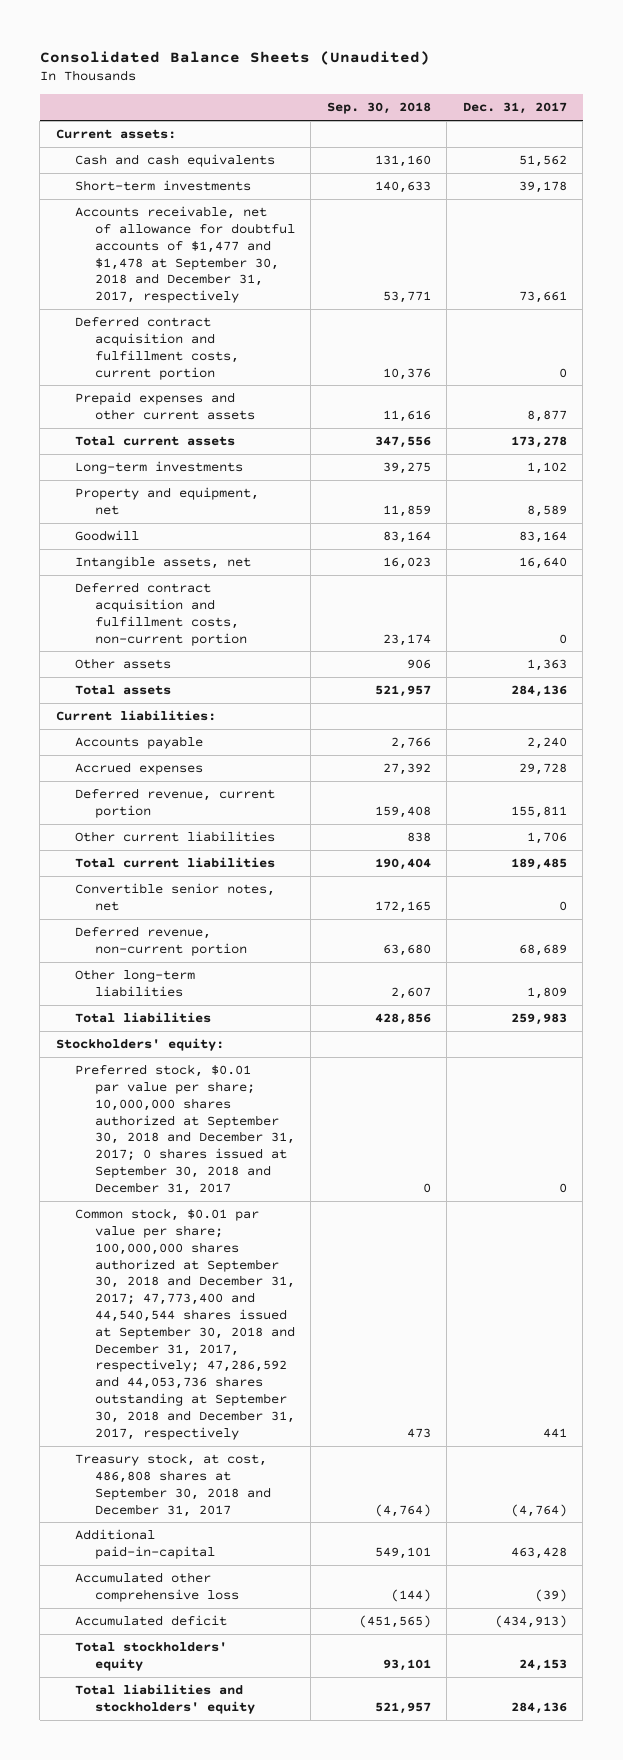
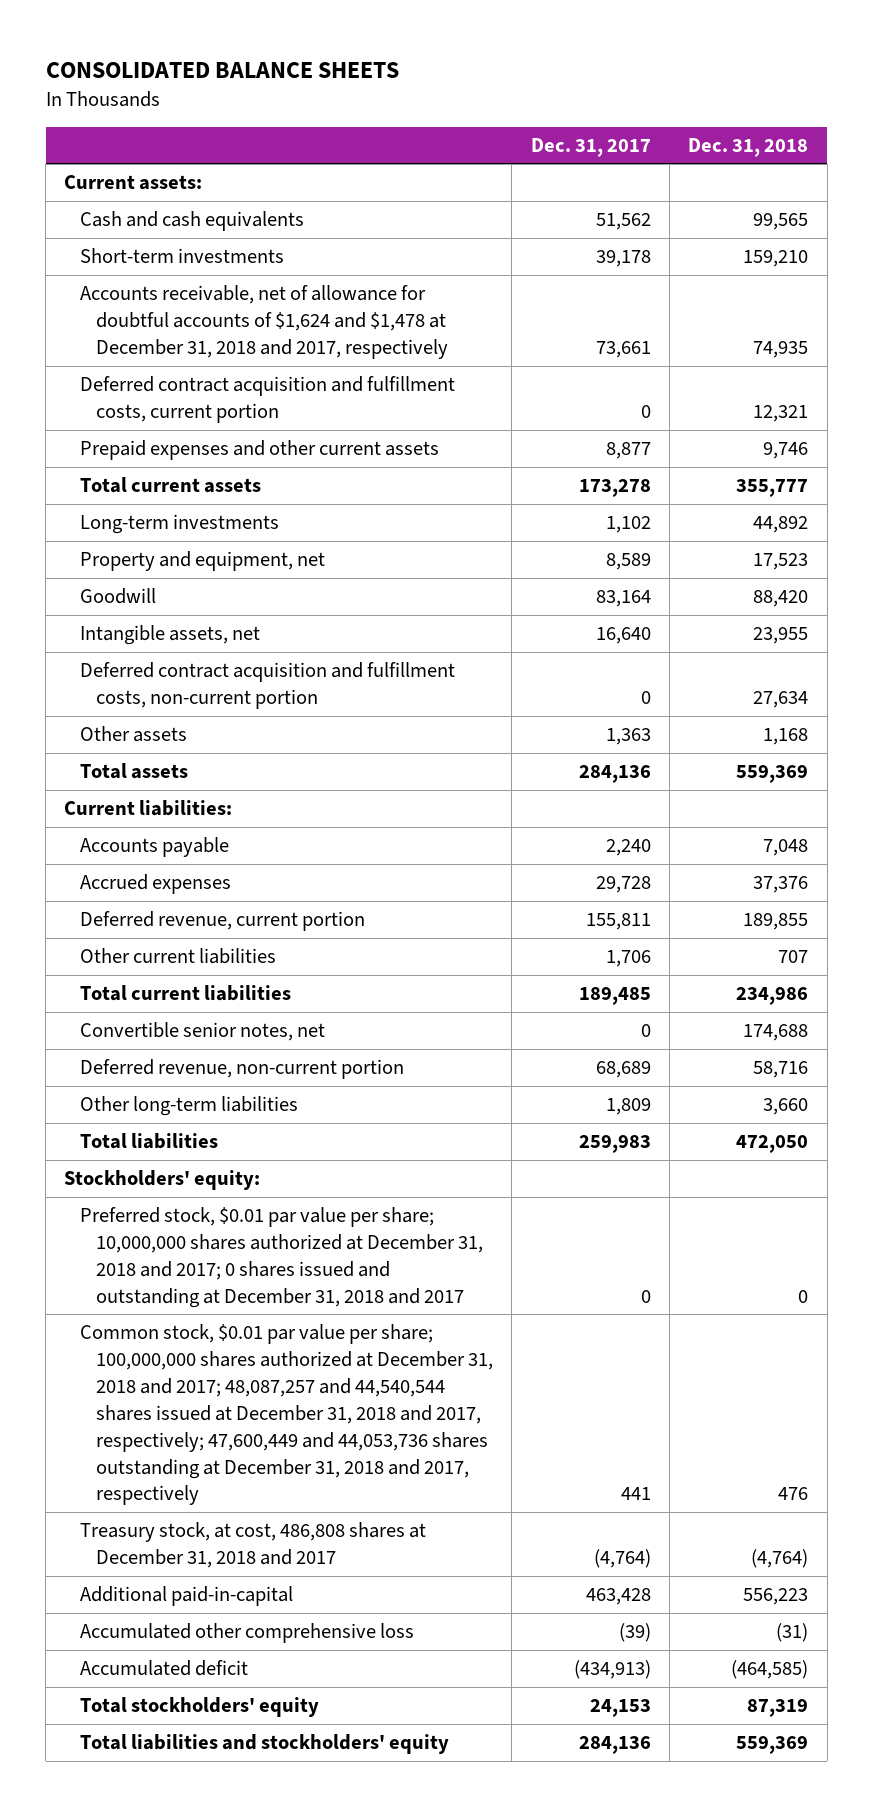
- Consolidated Balance Sheets (Unaudited)
+ CONSOLIDATED BALANCE SHEETS
- | Sep. 30, 2018 | Dec. 31, 2017
+ | Dec. 31, 2017 | Dec. 31, 2018
- Accounts receivable, net of allowance for doubtful accounts of $1,477 and $1,478 at September 30, 2018 and December 31, 2017, respectively | 53,771 | 73,661
+ Accounts receivable, net of allowance for doubtful accounts of $1,624 and $1,478 at December 31, 2018 and 2017, respectively | 73,661 | 74,935
- Preferred stock, $0.01 par value per share; 10,000,000 shares authorized at September 30, 2018 and December 31, 2017; 0 shares issued at September 30, 2018 and December 31, 2017 | 0 | 0
- Common stock, $0.01 par value per share; 100,000,000 shares authorized at September 30, 2018 and December 31, 2017; 47,773,400 and 44,540,544 shares issued at September 30, 2018 and December 31, 2017, respectively; 47,286,592 and 44,053,736 shares outstanding at September 30, 2018 and December 31, 2017, respectively | 473 | 441
- Treasury stock, at cost, 486,808 shares at September 30, 2018 and December 31, 2017 | (4,764) | (4,764)
+ Preferred stock, $0.01 par value per share; 10,000,000 shares authorized at December 31, 2018 and 2017; 0 shares issued and outstanding at December 31, 2018 and 2017 | 0 | 0
+ Common stock, $0.01 par value per share; 100,000,000 shares authorized at December 31, 2018 and 2017; 48,087,257 and 44,540,544 shares issued at December 31, 2018 and 2017, respectively; 47,600,449 and 44,053,736 shares outstanding at December 31, 2018 and 2017, respectively | 441 | 476
+ Treasury stock, at cost, 486,808 shares at December 31, 2018 and 2017 | (4,764) | (4,764)

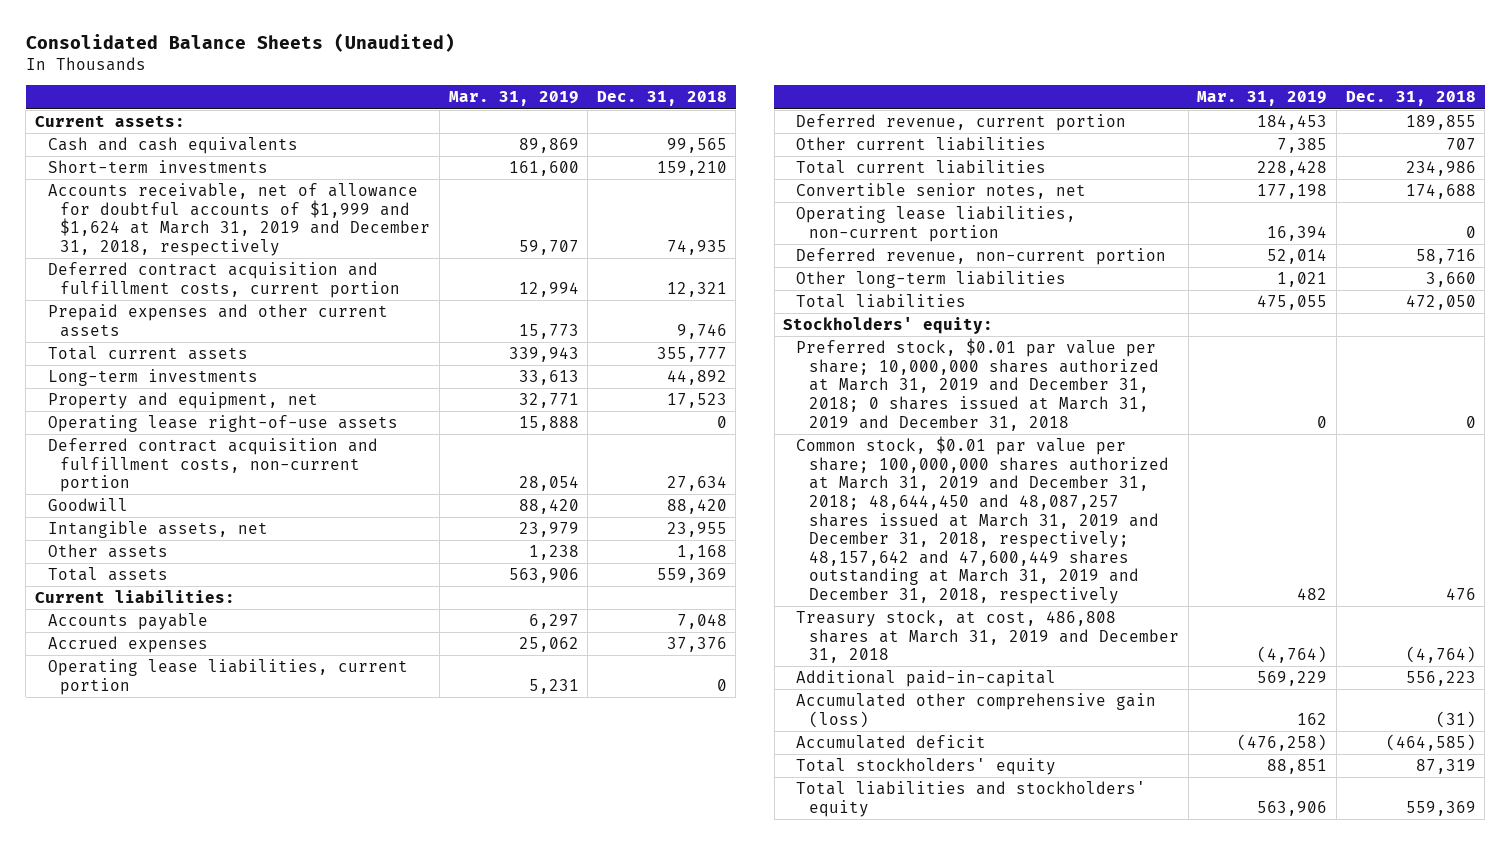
- CONSOLIDATED BALANCE SHEETS
+ Consolidated Balance Sheets (Unaudited)
- | Dec. 31, 2017 | Dec. 31, 2018
+ | Mar. 31, 2019 | Dec. 31, 2018
- Accounts receivable, net of allowance for doubtful accounts of $1,624 and $1,478 at December 31, 2018 and 2017, respectively | 73,661 | 74,935
+ Accounts receivable, net of allowance for doubtful accounts of $1,999 and $1,624 at March 31, 2019 and December 31, 2018, respectively | 59,707 | 74,935
+ Operating lease right-of-use assets | 15,888 | 0
moved up: Deferred contract acquisition and fulfillment costs, non-current portion | 28,054 | 27,634
+ Operating lease liabilities, current portion | 5,231 | 0
+ Operating lease liabilities, non-current portion | 16,394 | 0
- Preferred stock, $0.01 par value per share; 10,000,000 shares authorized at December 31, 2018 and 2017; 0 shares issued and outstanding at December 31, 2018 and 2017 | 0 | 0
- Common stock, $0.01 par value per share; 100,000,000 shares authorized at December 31, 2018 and 2017; 48,087,257 and 44,540,544 shares issued at December 31, 2018 and 2017, respectively; 47,600,449 and 44,053,736 shares outstanding at December 31, 2018 and 2017, respectively | 441 | 476
- Treasury stock, at cost, 486,808 shares at December 31, 2018 and 2017 | (4,764) | (4,764)
+ Preferred stock, $0.01 par value per share; 10,000,000 shares authorized at March 31, 2019 and December 31, 2018; 0 shares issued at March 31, 2019 and December 31, 2018 | 0 | 0
+ Common stock, $0.01 par value per share; 100,000,000 shares authorized at March 31, 2019 and December 31, 2018; 48,644,450 and 48,087,257 shares issued at March 31, 2019 and December 31, 2018, respectively; 48,157,642 and 47,600,449 shares outstanding at March 31, 2019 and December 31, 2018, respectively | 482 | 476
+ Treasury stock, at cost, 486,808 shares at March 31, 2019 and December 31, 2018 | (4,764) | (4,764)
- Accumulated other comprehensive loss | (39) | (31)
+ Accumulated other comprehensive gain (loss) | 162 | (31)

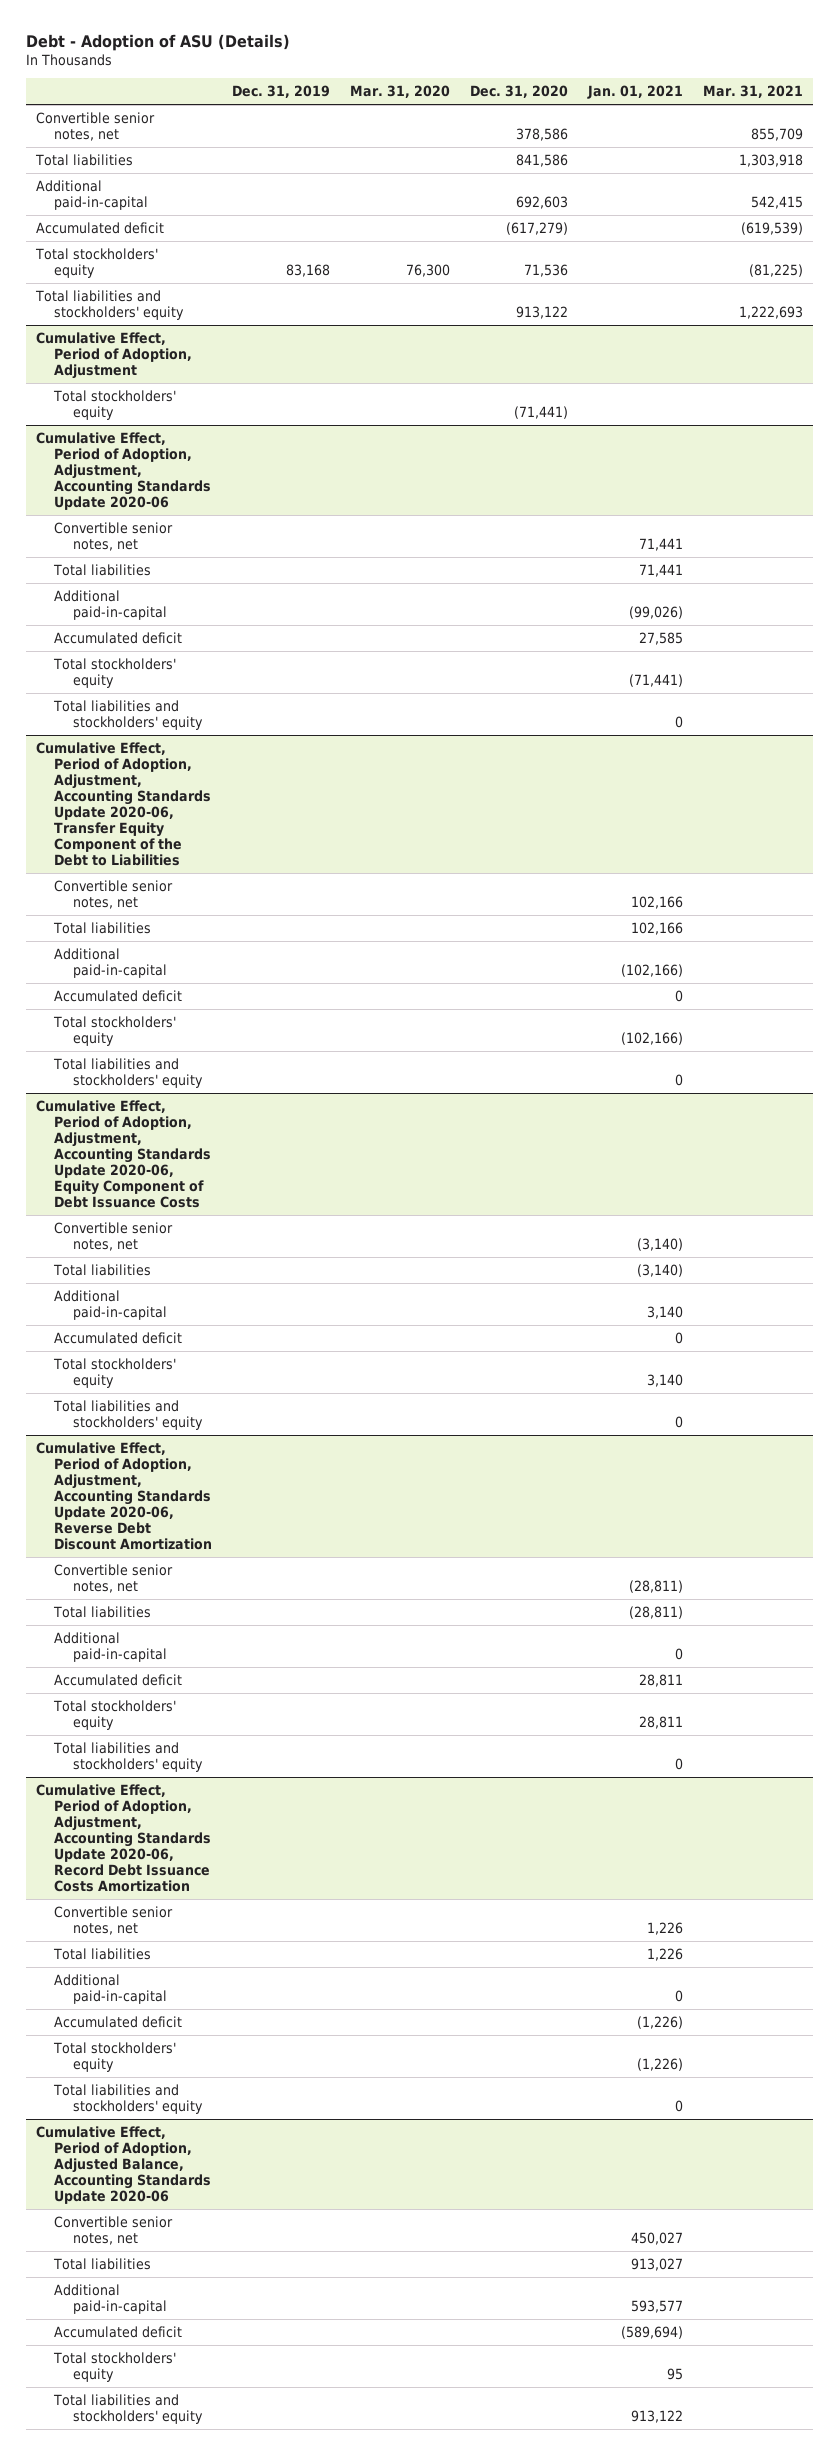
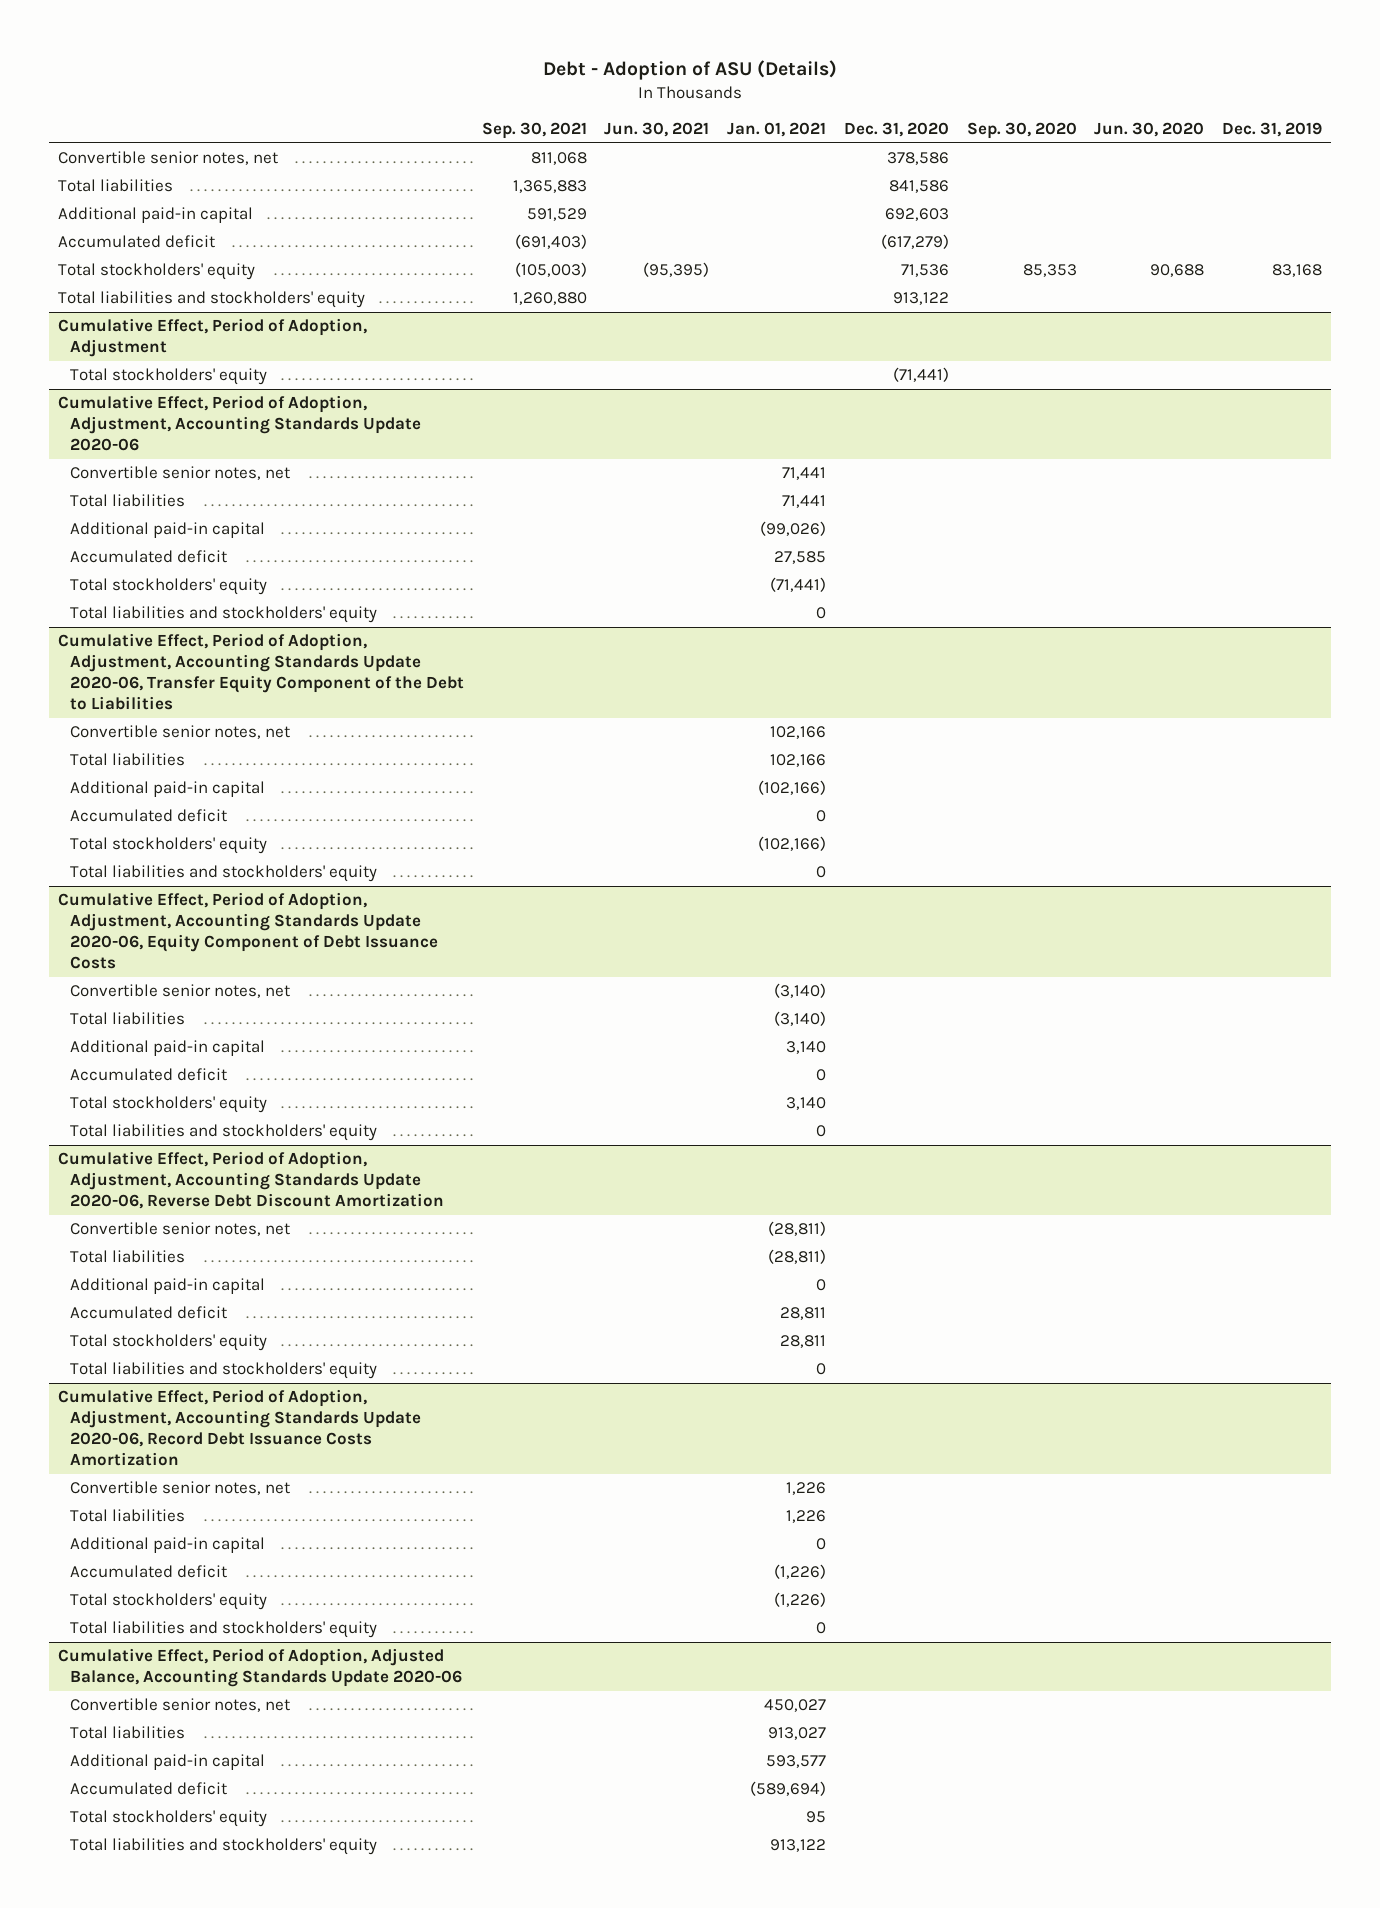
- | Dec. 31, 2019 | Mar. 31, 2020 | Dec. 31, 2020 | Jan. 01, 2021 | Mar. 31, 2021
+ | Sep. 30, 2021 | Jun. 30, 2021 | Jan. 01, 2021 | Dec. 31, 2020 | Sep. 30, 2020 | Jun. 30, 2020 | Dec. 31, 2019
- Additional paid-in-capital | | | 692,603 | | 542,415
+ Additional paid-in capital | 591,529 | | | 692,603 | | |
@ Cumulative Effect, Period of Adoption, Adjustment, Accounting Standards Update 2020-06
- Additional paid-in-capital | | | | (99,026) |
+ Additional paid-in capital | | | (99,026) | | | |
@ Cumulative Effect, Period of Adoption, Adjustment, Accounting Standards Update 2020-06, Transfer Equity Component of the Debt to Liabilities
- Additional paid-in-capital | | | | (102,166) |
+ Additional paid-in capital | | | (102,166) | | | |
@ Cumulative Effect, Period of Adoption, Adjustment, Accounting Standards Update 2020-06, Equity Component of Debt Issuance Costs
- Additional paid-in-capital | | | | 3,140 |
+ Additional paid-in capital | | | 3,140 | | | |
@ Cumulative Effect, Period of Adoption, Adjustment, Accounting Standards Update 2020-06, Reverse Debt Discount Amortization
- Additional paid-in-capital | | | | 0 |
+ Additional paid-in capital | | | 0 | | | |
@ Cumulative Effect, Period of Adoption, Adjustment, Accounting Standards Update 2020-06, Record Debt Issuance Costs Amortization
- Additional paid-in-capital | | | | 0 |
+ Additional paid-in capital | | | 0 | | | |
@ Cumulative Effect, Period of Adoption, Adjusted Balance, Accounting Standards Update 2020-06
- Additional paid-in-capital | | | | 593,577 |
+ Additional paid-in capital | | | 593,577 | | | |

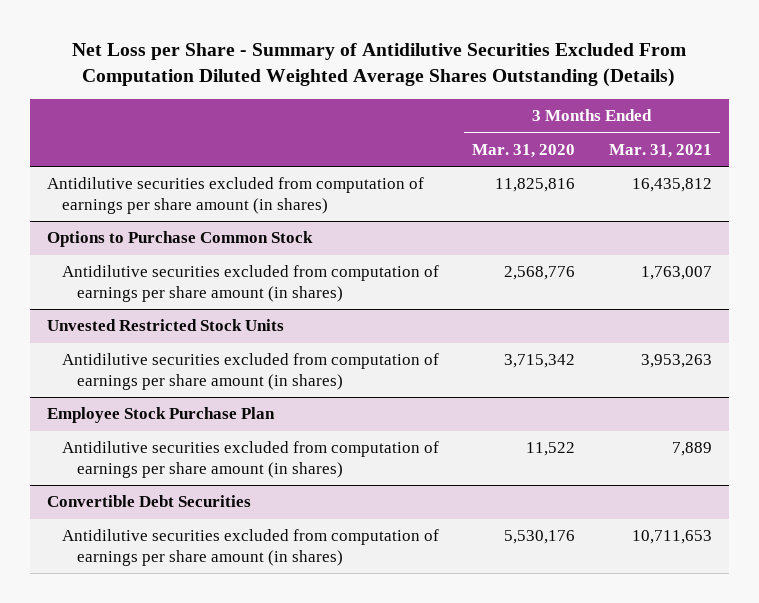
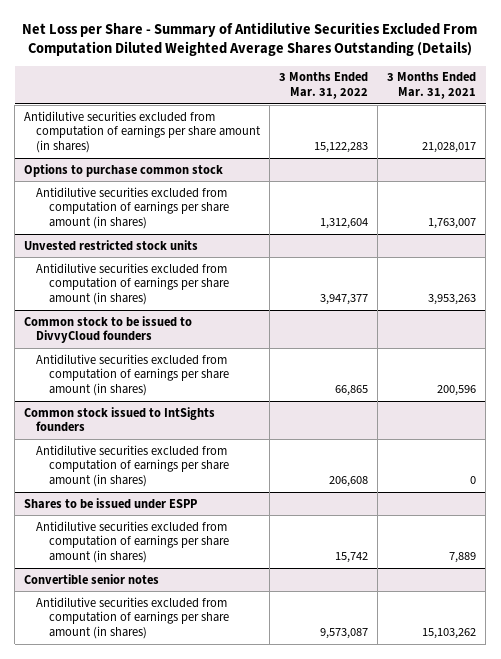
- | 3 Months Ended Mar. 31, 2020 | 3 Months Ended Mar. 31, 2021
+ | 3 Months Ended Mar. 31, 2022 | 3 Months Ended Mar. 31, 2021
- Antidilutive securities excluded from computation of earnings per share amount (in shares) | 11,825,816 | 16,435,812
- Options to Purchase Common Stock
+ Antidilutive securities excluded from computation of earnings per share amount (in shares) | 15,122,283 | 21,028,017
+ Options to purchase common stock
- Unvested Restricted Stock Units
+ Unvested restricted stock units
- Employee Stock Purchase Plan
+ Common stock to be issued to DivvyCloud founders
+ Antidilutive securities excluded from computation of earnings per share amount (in shares) | 66,865 | 200,596
+ Common stock issued to IntSights founders
+ Antidilutive securities excluded from computation of earnings per share amount (in shares) | 206,608 | 0
+ Shares to be issued under ESPP
- Convertible Debt Securities
- Antidilutive securities excluded from computation of earnings per share amount (in shares) | 5,530,176 | 10,711,653
+ Convertible senior notes
+ Antidilutive securities excluded from computation of earnings per share amount (in shares) | 9,573,087 | 15,103,262

